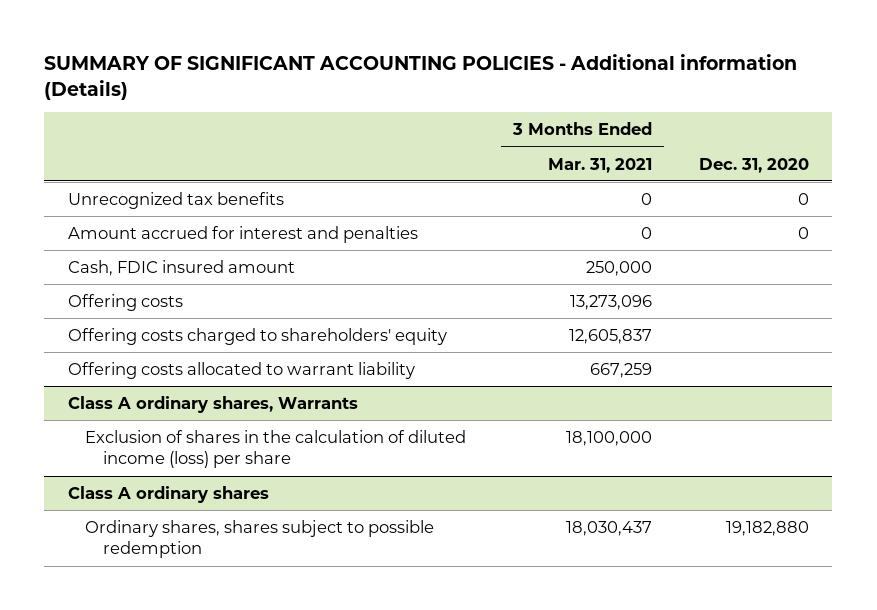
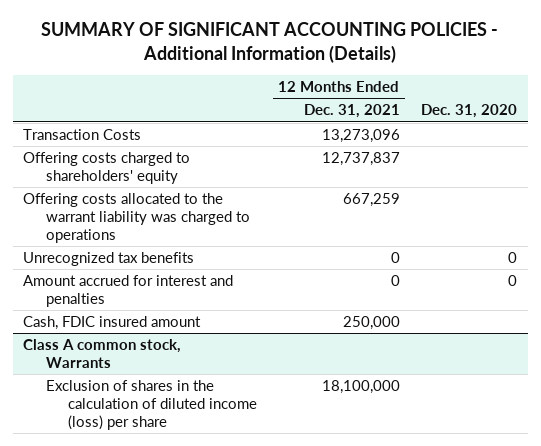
- SUMMARY OF SIGNIFICANT ACCOUNTING POLICIES - Additional information (Details)
+ SUMMARY OF SIGNIFICANT ACCOUNTING POLICIES - Additional Information (Details)
- | 3 Months Ended Mar. 31, 2021 | Dec. 31, 2020
+ | 12 Months Ended Dec. 31, 2021 | Dec. 31, 2020
+ Transaction Costs | 13,273,096 |
moved up: Offering costs charged to shareholders' equity | 12,737,837 |
+ Offering costs allocated to the warrant liability was charged to operations | 667,259 |
- Offering costs | 13,273,096 |
- Offering costs allocated to warrant liability | 667,259 |
- Class A ordinary shares, Warrants
- Exclusion of shares in the calculation of diluted income (loss) per share | 18,100,000 |
- Class A ordinary shares
- Ordinary shares, shares subject to possible redemption | 18,030,437 | 19,182,880
+ Class A common stock, Warrants
+ Exclusion of shares in the calculation of diluted income (loss) per share | 18,100,000 |

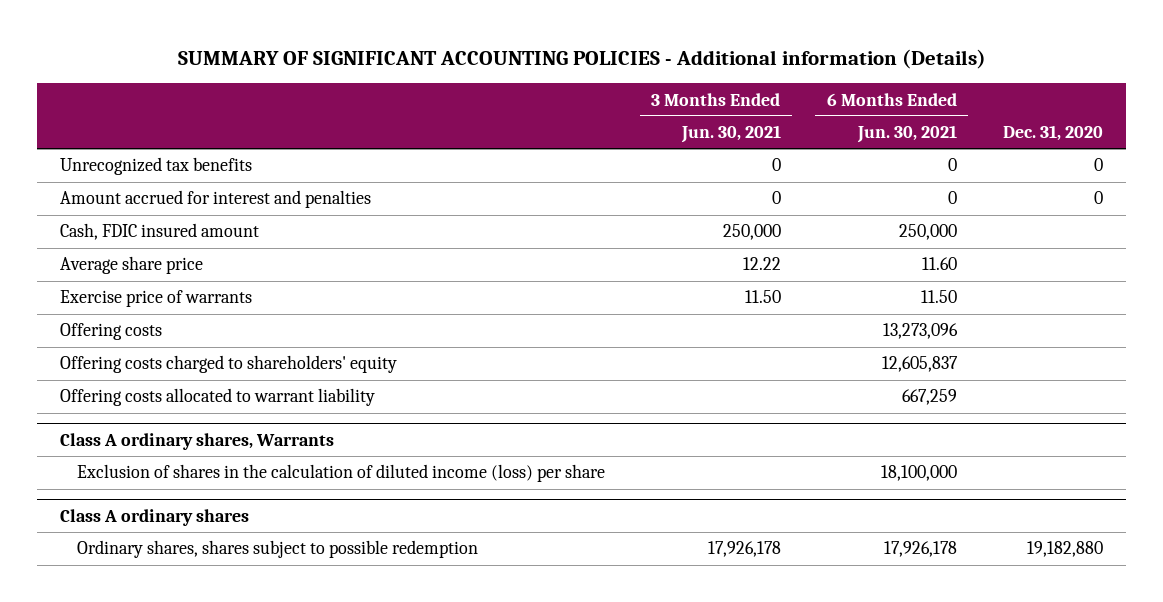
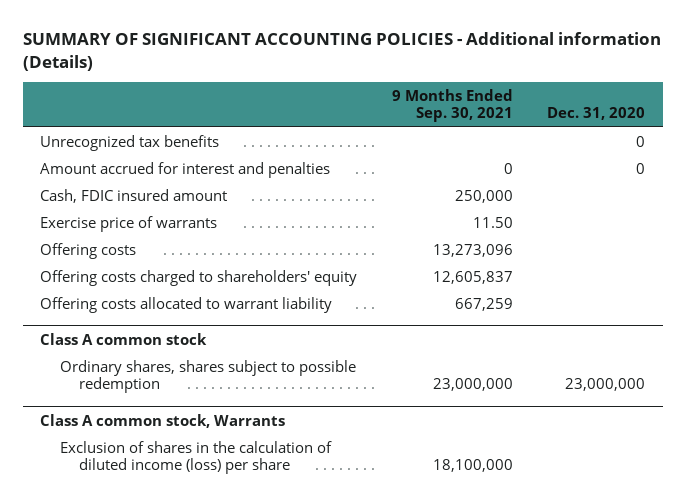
- | 3 Months Ended Jun. 30, 2021 | 6 Months Ended Jun. 30, 2021 | Dec. 31, 2020
+ | 9 Months Ended Sep. 30, 2021 | Dec. 31, 2020
- Average share price | 12.22 | 11.60 |
- Class A ordinary shares, Warrants
- Exclusion of shares in the calculation of diluted income (loss) per share | | 18,100,000 |
- Class A ordinary shares
- Ordinary shares, shares subject to possible redemption | 17,926,178 | 17,926,178 | 19,182,880
+ Class A common stock
+ Ordinary shares, shares subject to possible redemption | 23,000,000 | 23,000,000
+ Class A common stock, Warrants
+ Exclusion of shares in the calculation of diluted income (loss) per share | 18,100,000 |

